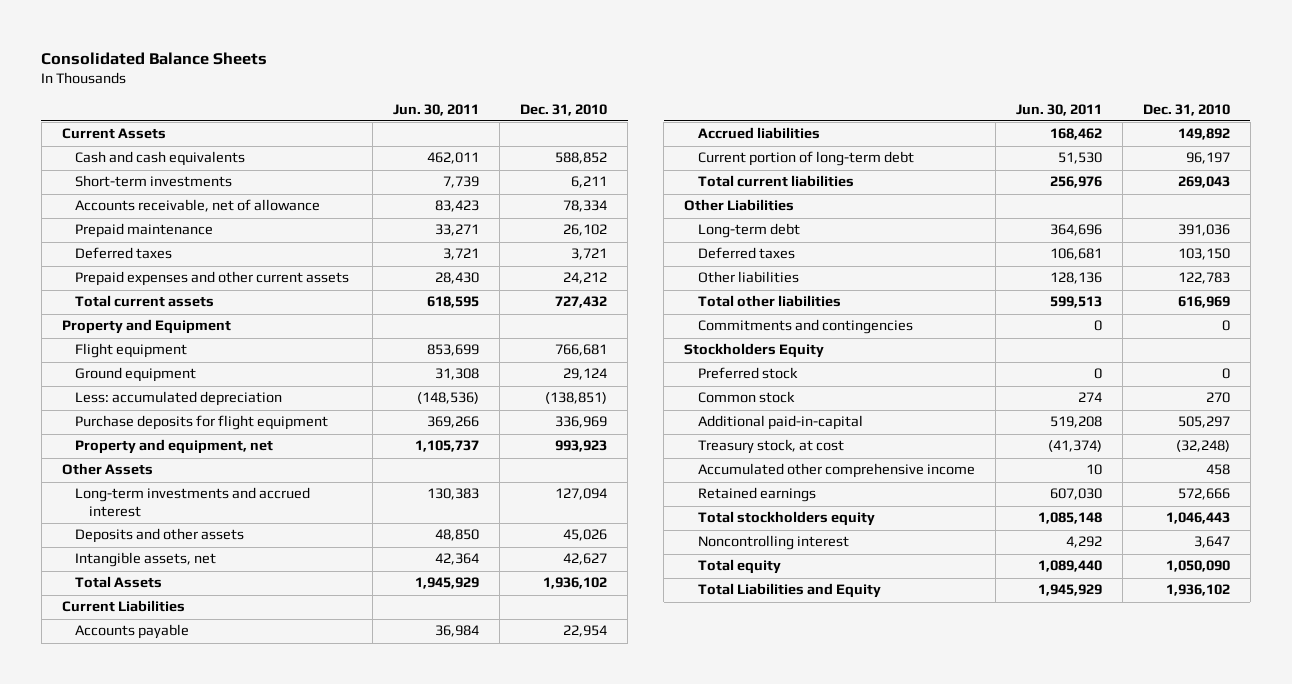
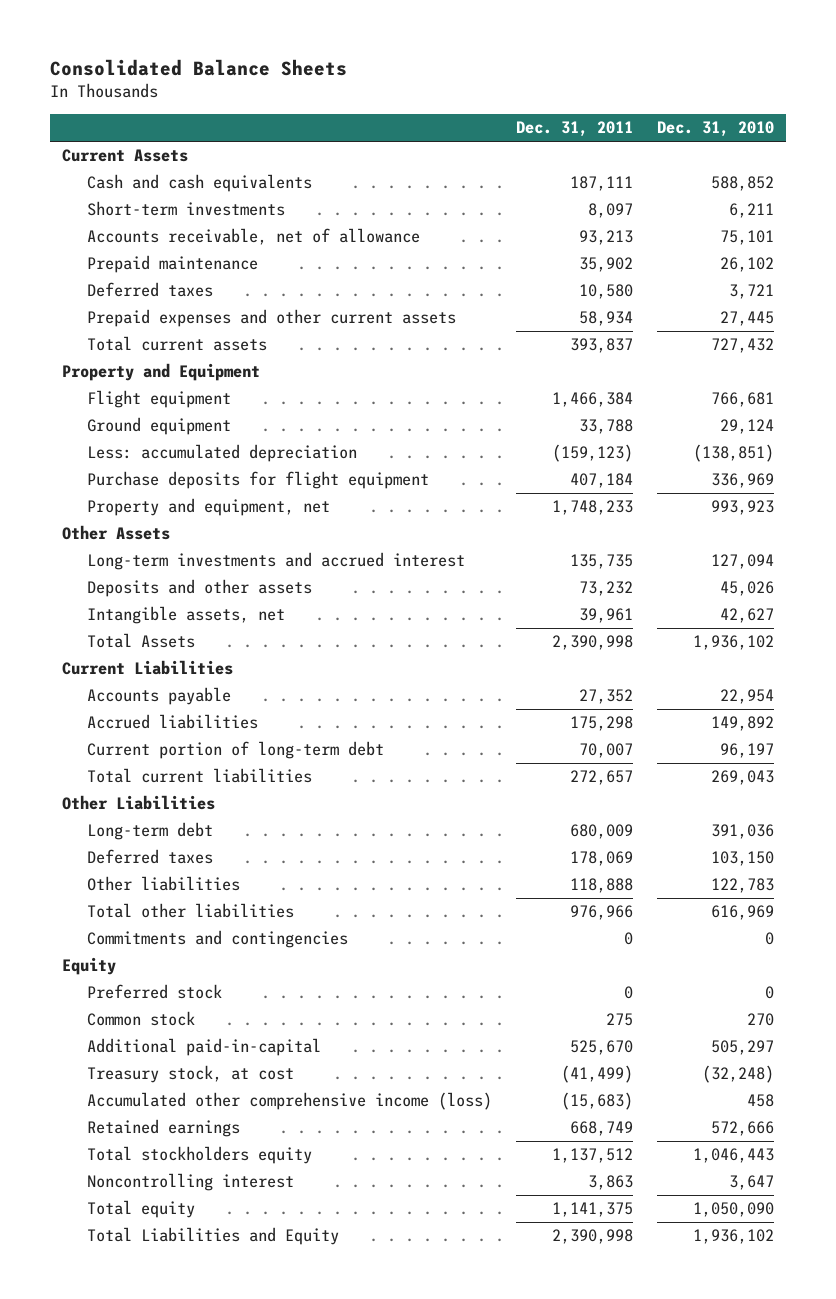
- | Jun. 30, 2011 | Dec. 31, 2010
+ | Dec. 31, 2011 | Dec. 31, 2010
- Accounts receivable, net of allowance | 83,423 | 78,334
+ Accounts receivable, net of allowance | 93,213 | 75,101
- Prepaid expenses and other current assets | 28,430 | 24,212
+ Prepaid expenses and other current assets | 58,934 | 27,445
- Stockholders Equity
+ Equity
- Accumulated other comprehensive income | 10 | 458
+ Accumulated other comprehensive income (loss) | (15,683) | 458

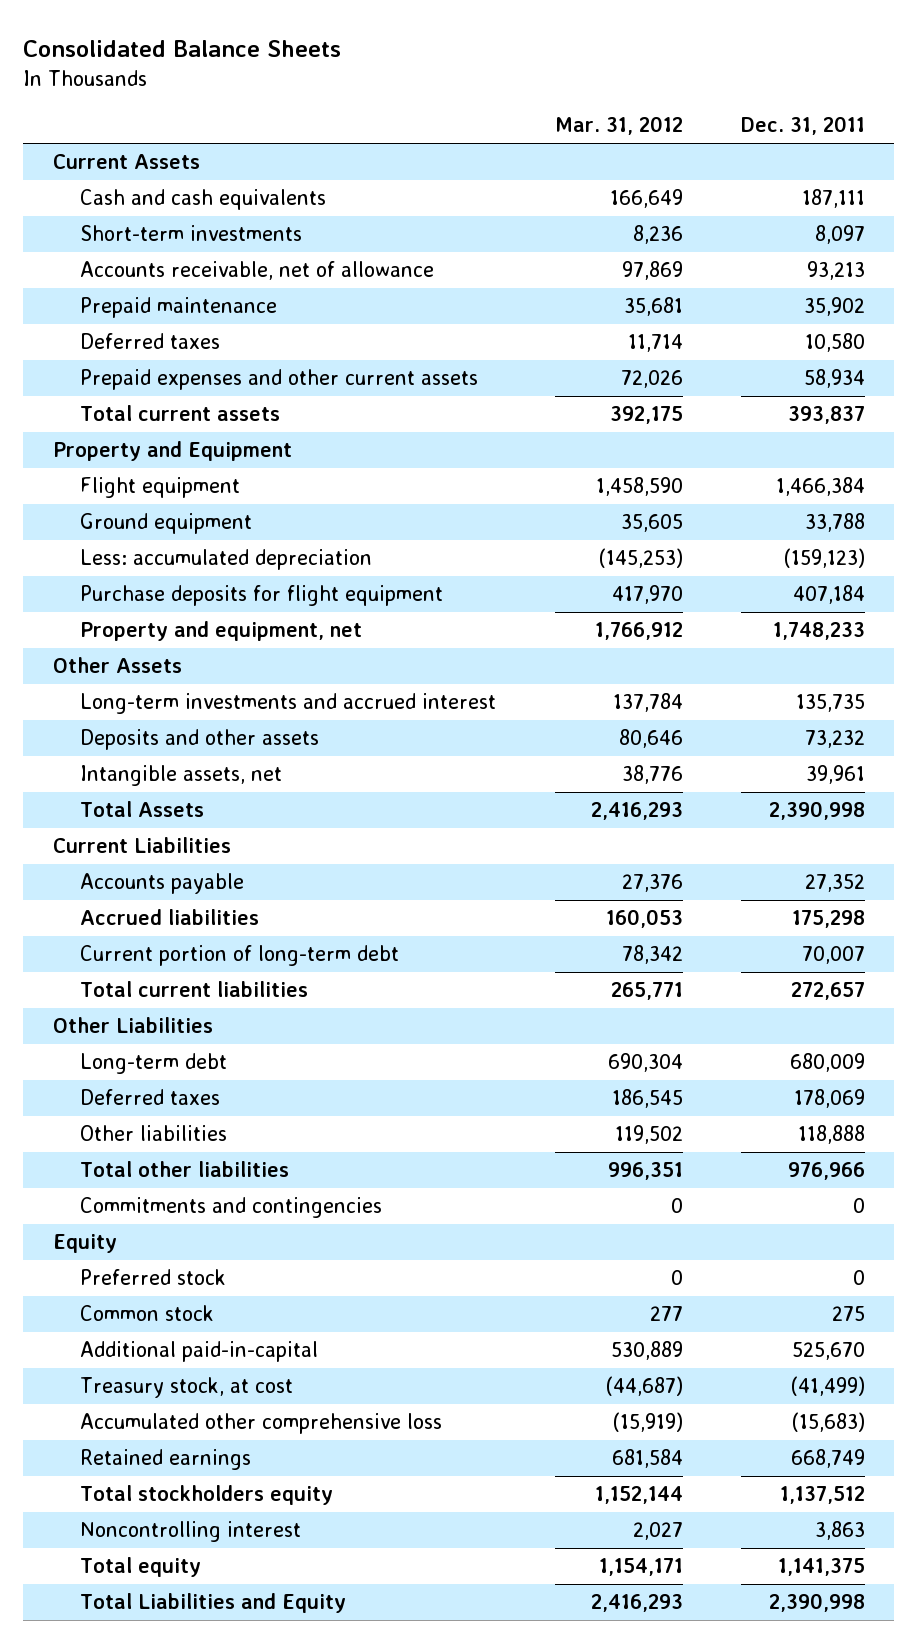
- | Dec. 31, 2011 | Dec. 31, 2010
+ | Mar. 31, 2012 | Dec. 31, 2011
- Accumulated other comprehensive income (loss) | (15,683) | 458
+ Accumulated other comprehensive loss | (15,919) | (15,683)

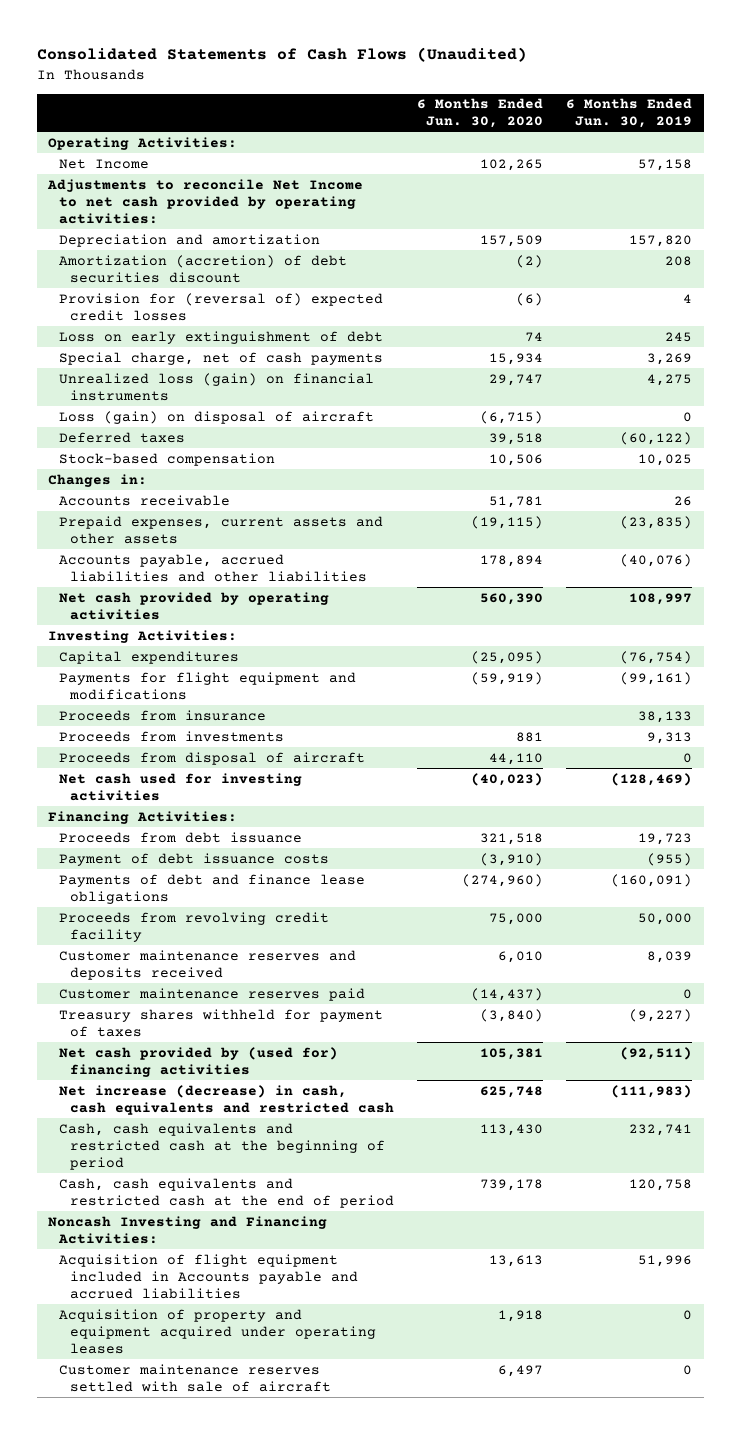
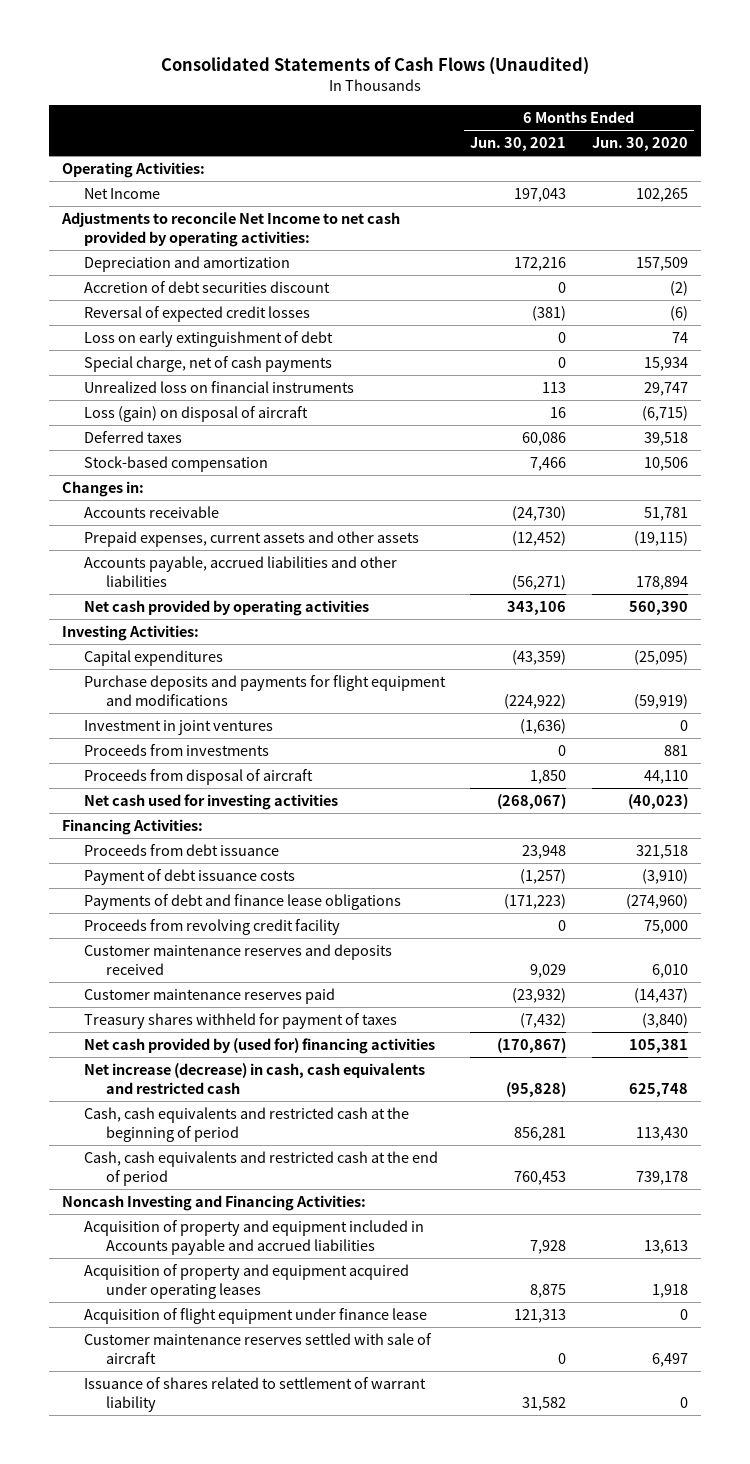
- | 6 Months Ended Jun. 30, 2020 | 6 Months Ended Jun. 30, 2019
+ | 6 Months Ended Jun. 30, 2021 | 6 Months Ended Jun. 30, 2020
- Amortization (accretion) of debt securities discount | (2) | 208
- Provision for (reversal of) expected credit losses | (6) | 4
+ Accretion of debt securities discount | 0 | (2)
+ Reversal of expected credit losses | (381) | (6)
- Unrealized loss (gain) on financial instruments | 29,747 | 4,275
+ Unrealized loss on financial instruments | 113 | 29,747
- Payments for flight equipment and modifications | (59,919) | (99,161)
- Proceeds from insurance | | 38,133
+ Purchase deposits and payments for flight equipment and modifications | (224,922) | (59,919)
+ Investment in joint ventures | (1,636) | 0
- Acquisition of flight equipment included in Accounts payable and accrued liabilities | 13,613 | 51,996
+ Acquisition of property and equipment included in Accounts payable and accrued liabilities | 7,928 | 13,613
+ Acquisition of flight equipment under finance lease | 121,313 | 0
+ Issuance of shares related to settlement of warrant liability | 31,582 | 0

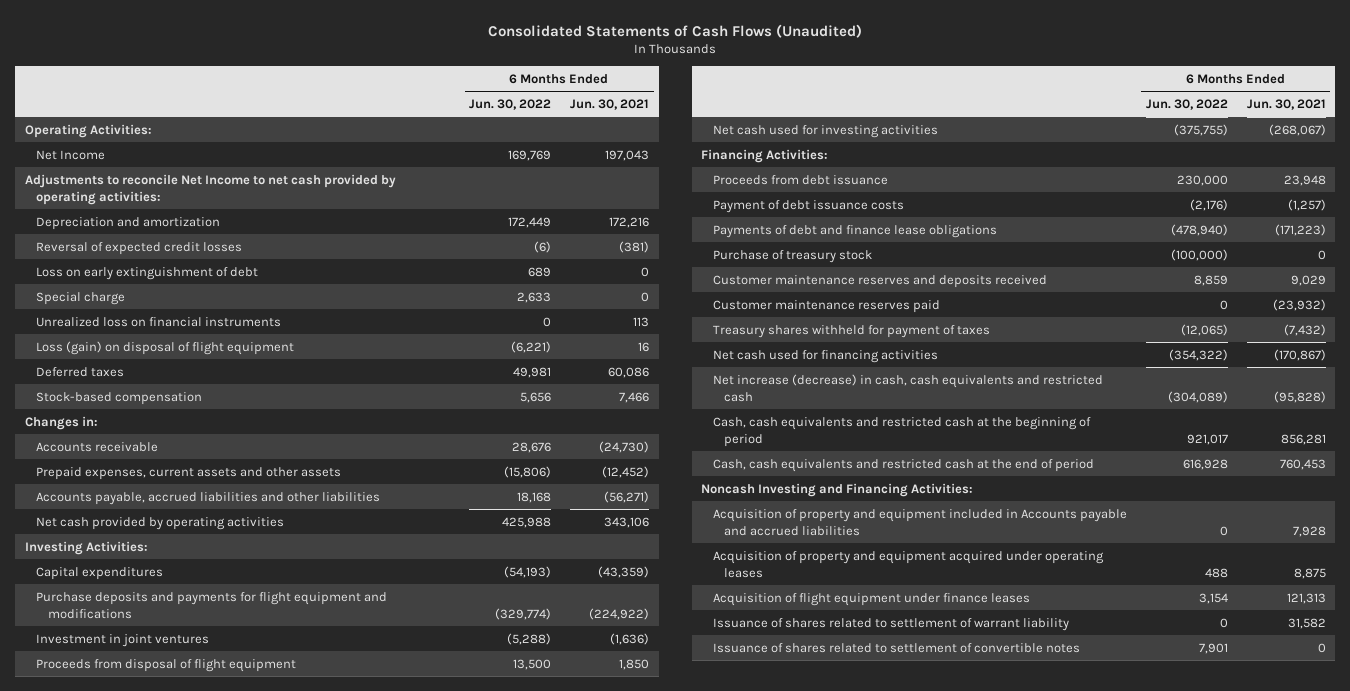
- | 6 Months Ended Jun. 30, 2021 | 6 Months Ended Jun. 30, 2020
+ | 6 Months Ended Jun. 30, 2022 | 6 Months Ended Jun. 30, 2021
- Accretion of debt securities discount | 0 | (2)
- Special charge, net of cash payments | 0 | 15,934
+ Special charge | 2,633 | 0
- Loss (gain) on disposal of aircraft | 16 | (6,715)
+ Loss (gain) on disposal of flight equipment | (6,221) | 16
- Proceeds from investments | 0 | 881
- Proceeds from disposal of aircraft | 1,850 | 44,110
+ Proceeds from disposal of flight equipment | 13,500 | 1,850
- Proceeds from revolving credit facility | 0 | 75,000
+ Purchase of treasury stock | (100,000) | 0
- Net cash provided by (used for) financing activities | (170,867) | 105,381
+ Net cash used for financing activities | (354,322) | (170,867)
- Acquisition of flight equipment under finance lease | 121,313 | 0
- Customer maintenance reserves settled with sale of aircraft | 0 | 6,497
+ Acquisition of flight equipment under finance leases | 3,154 | 121,313
+ Issuance of shares related to settlement of convertible notes | 7,901 | 0

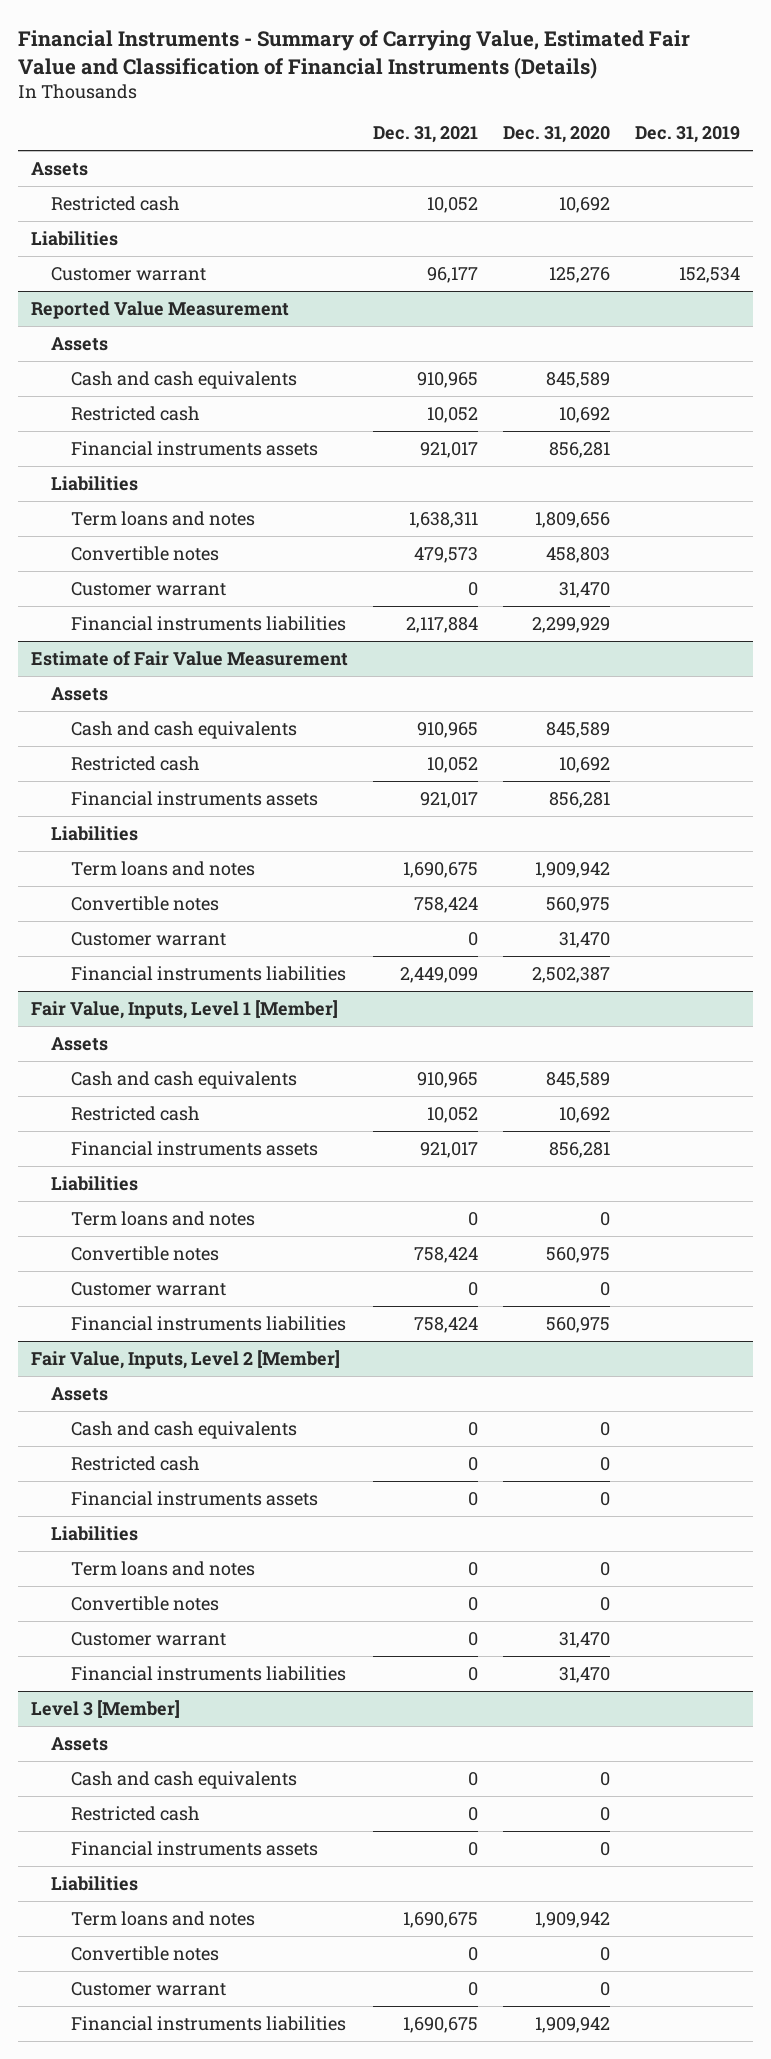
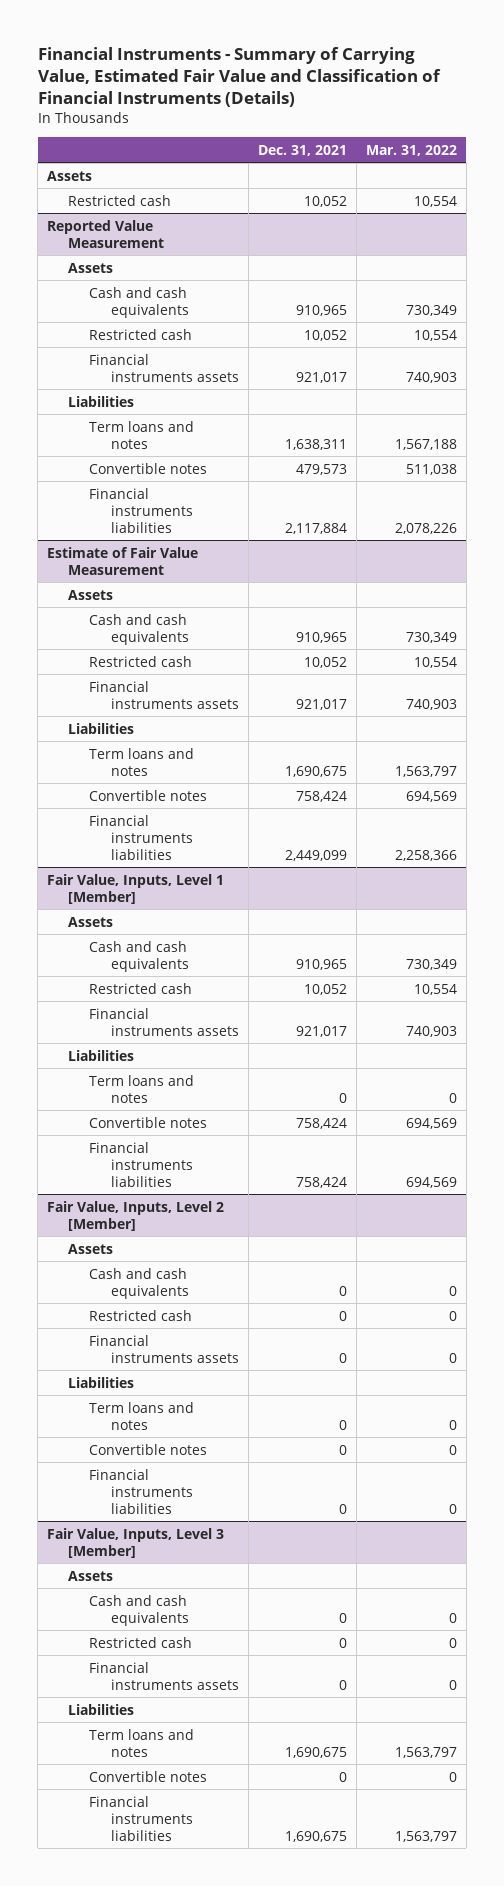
- | Dec. 31, 2021 | Dec. 31, 2020 | Dec. 31, 2019
+ | Dec. 31, 2021 | Mar. 31, 2022
- Liabilities
- Customer warrant | 96,177 | 125,276 | 152,534
@ Reported Value Measurement
- Customer warrant | 0 | 31,470 |
@ Estimate of Fair Value Measurement
- Customer warrant | 0 | 31,470 |
@ Fair Value, Inputs, Level 1 [Member]
- Customer warrant | 0 | 0 |
@ Fair Value, Inputs, Level 2 [Member]
- Customer warrant | 0 | 31,470 |
- Level 3 [Member]
+ Fair Value, Inputs, Level 3 [Member]
- Customer warrant | 0 | 0 |

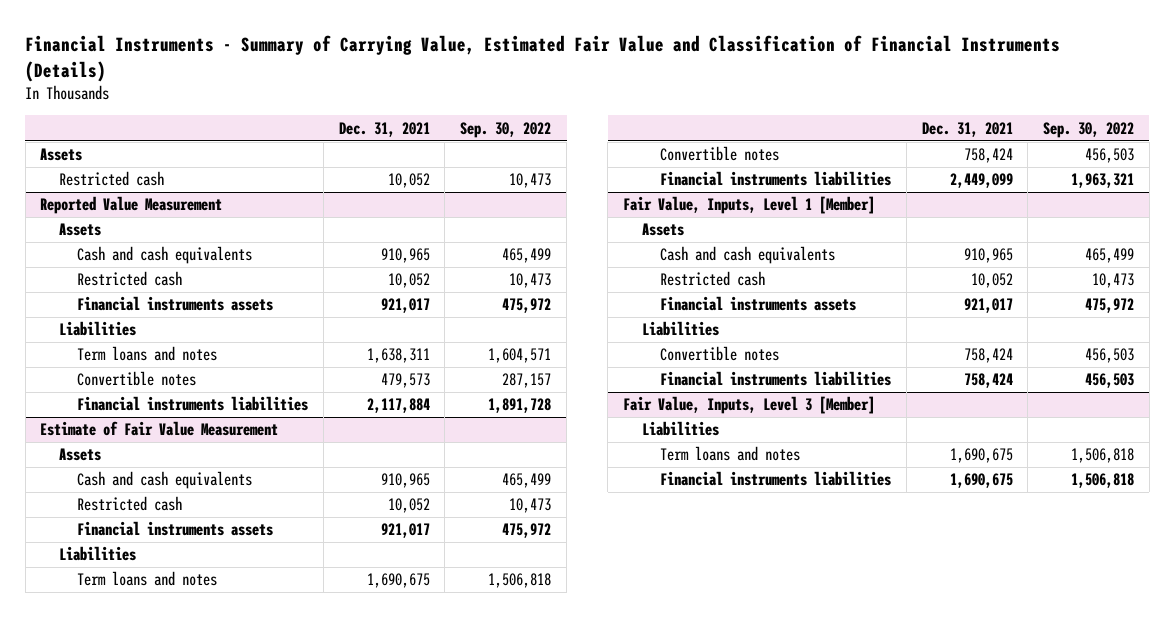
- | Dec. 31, 2021 | Mar. 31, 2022
+ | Dec. 31, 2021 | Sep. 30, 2022
@ Fair Value, Inputs, Level 1 [Member]
- Term loans and notes | 0 | 0
- Fair Value, Inputs, Level 2 [Member]
- Assets
- Cash and cash equivalents | 0 | 0
- Restricted cash | 0 | 0
- Financial instruments assets | 0 | 0
- Liabilities
- Term loans and notes | 0 | 0
- Convertible notes | 0 | 0
- Financial instruments liabilities | 0 | 0
@ Fair Value, Inputs, Level 3 [Member]
- Assets
- Cash and cash equivalents | 0 | 0
- Restricted cash | 0 | 0
- Financial instruments assets | 0 | 0
- Convertible notes | 0 | 0

